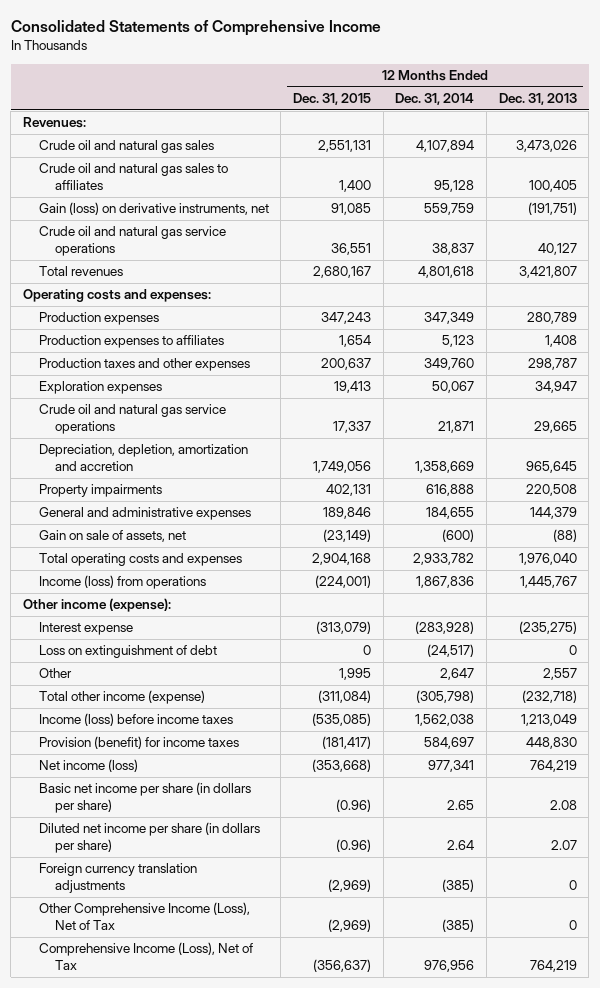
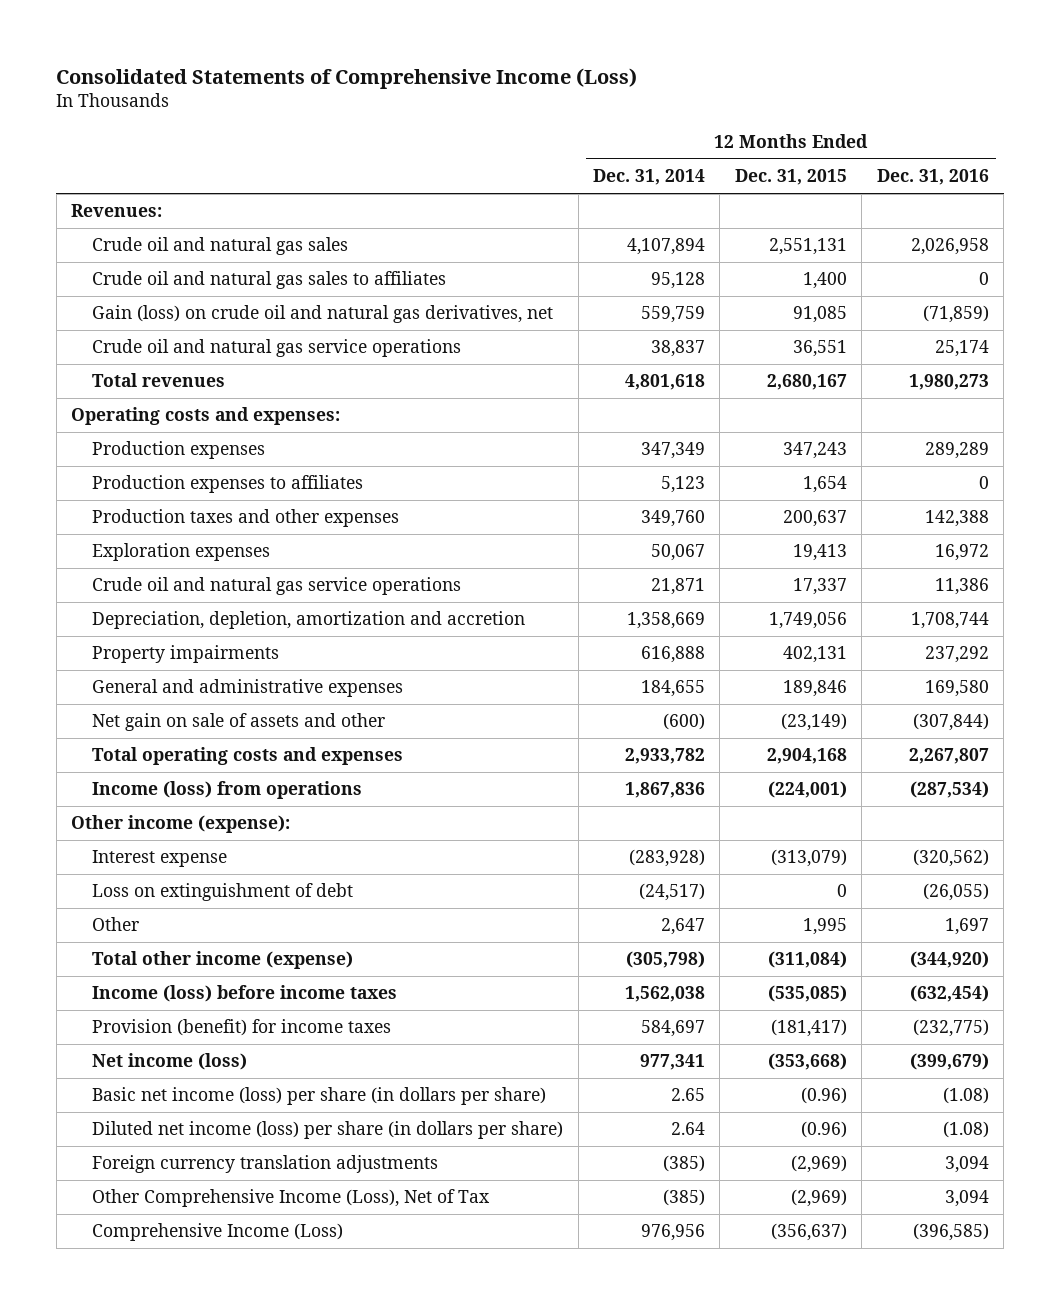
- Consolidated Statements of Comprehensive Income
+ Consolidated Statements of Comprehensive Income (Loss)
- | 12 Months Ended Dec. 31, 2015 | 12 Months Ended Dec. 31, 2014 | 12 Months Ended Dec. 31, 2013
+ | 12 Months Ended Dec. 31, 2014 | 12 Months Ended Dec. 31, 2015 | 12 Months Ended Dec. 31, 2016
- Gain (loss) on derivative instruments, net | 91,085 | 559,759 | (191,751)
+ Gain (loss) on crude oil and natural gas derivatives, net | 559,759 | 91,085 | (71,859)
- Gain on sale of assets, net | (23,149) | (600) | (88)
+ Net gain on sale of assets and other | (600) | (23,149) | (307,844)
- Basic net income per share (in dollars per share) | (0.96) | 2.65 | 2.08
- Diluted net income per share (in dollars per share) | (0.96) | 2.64 | 2.07
+ Basic net income (loss) per share (in dollars per share) | 2.65 | (0.96) | (1.08)
+ Diluted net income (loss) per share (in dollars per share) | 2.64 | (0.96) | (1.08)
- Comprehensive Income (Loss), Net of Tax | (356,637) | 976,956 | 764,219
+ Comprehensive Income (Loss) | 976,956 | (356,637) | (396,585)

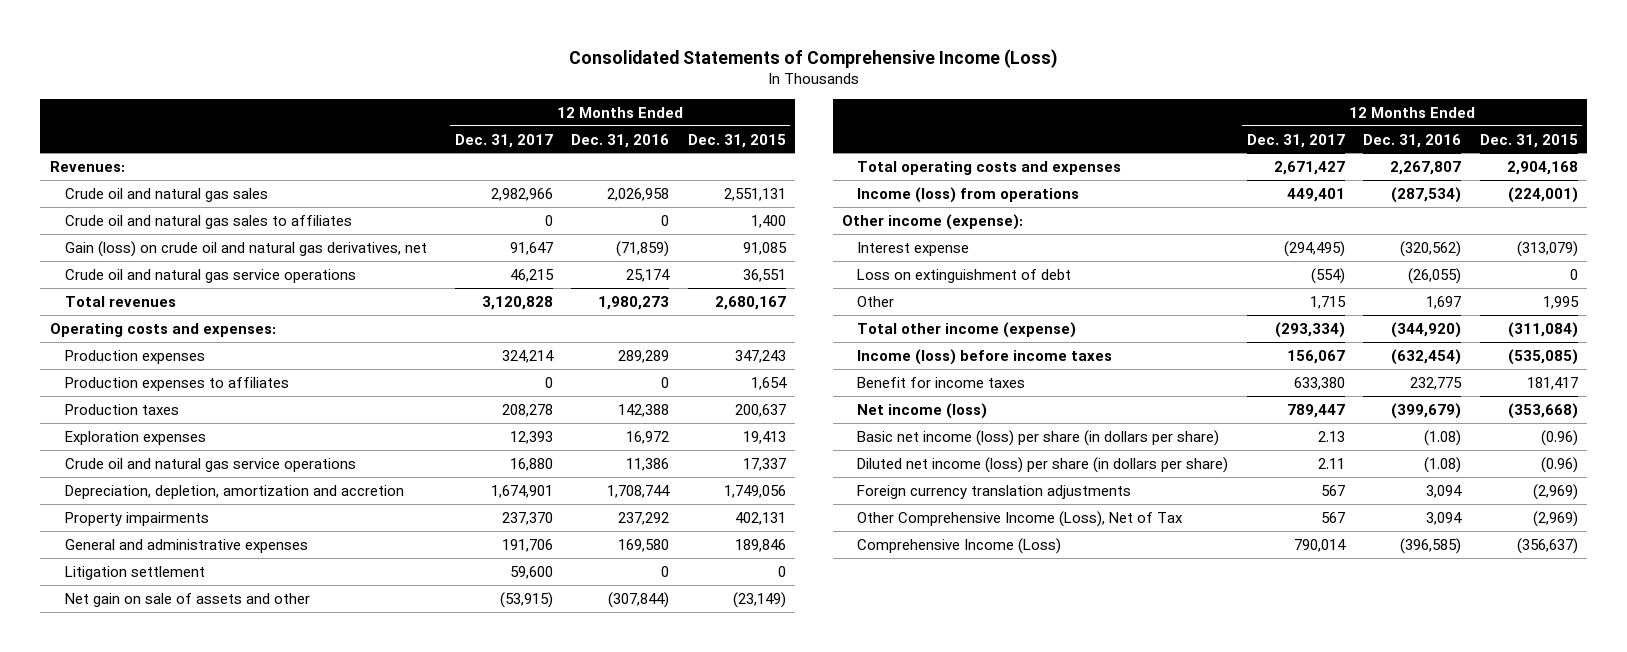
- | 12 Months Ended Dec. 31, 2014 | 12 Months Ended Dec. 31, 2015 | 12 Months Ended Dec. 31, 2016
+ | 12 Months Ended Dec. 31, 2017 | 12 Months Ended Dec. 31, 2016 | 12 Months Ended Dec. 31, 2015
- Production taxes and other expenses | 349,760 | 200,637 | 142,388
+ Production taxes | 208,278 | 142,388 | 200,637
+ Litigation settlement | 59,600 | 0 | 0
- Provision (benefit) for income taxes | 584,697 | (181,417) | (232,775)
+ Benefit for income taxes | 633,380 | 232,775 | 181,417

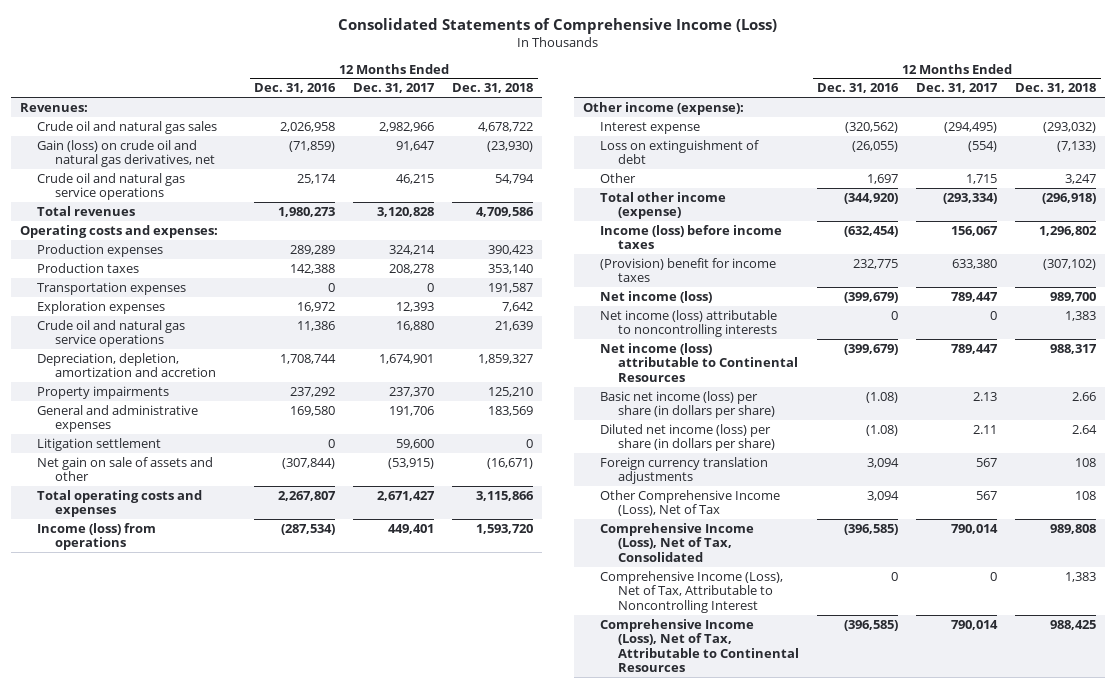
- | 12 Months Ended Dec. 31, 2017 | 12 Months Ended Dec. 31, 2016 | 12 Months Ended Dec. 31, 2015
+ | 12 Months Ended Dec. 31, 2016 | 12 Months Ended Dec. 31, 2017 | 12 Months Ended Dec. 31, 2018
- Crude oil and natural gas sales to affiliates | 0 | 0 | 1,400
- Production expenses to affiliates | 0 | 0 | 1,654
+ Transportation expenses | 0 | 0 | 191,587
- Benefit for income taxes | 633,380 | 232,775 | 181,417
+ (Provision) benefit for income taxes | 232,775 | 633,380 | (307,102)
+ Net income (loss) attributable to noncontrolling interests | 0 | 0 | 1,383
+ Net income (loss) attributable to Continental Resources | (399,679) | 789,447 | 988,317
- Comprehensive Income (Loss) | 790,014 | (396,585) | (356,637)
+ Comprehensive Income (Loss), Net of Tax, Consolidated | (396,585) | 790,014 | 989,808
+ Comprehensive Income (Loss), Net of Tax, Attributable to Noncontrolling Interest | 0 | 0 | 1,383
+ Comprehensive Income (Loss), Net of Tax, Attributable to Continental Resources | (396,585) | 790,014 | 988,425

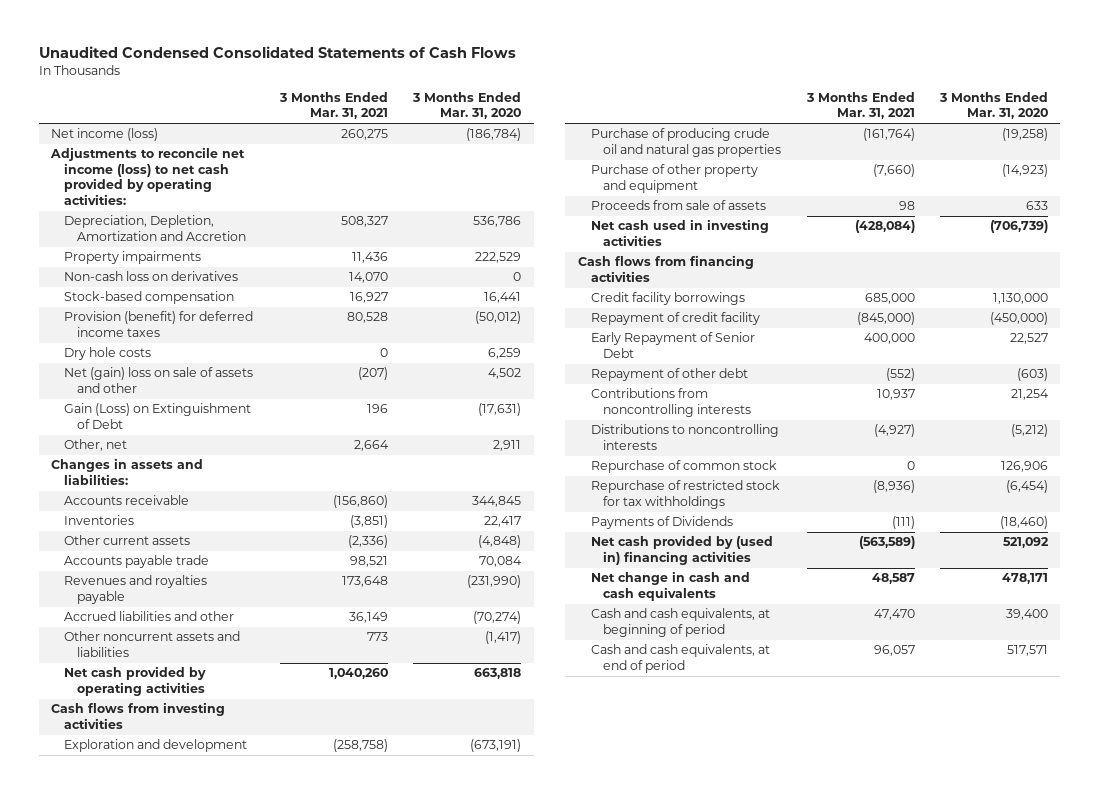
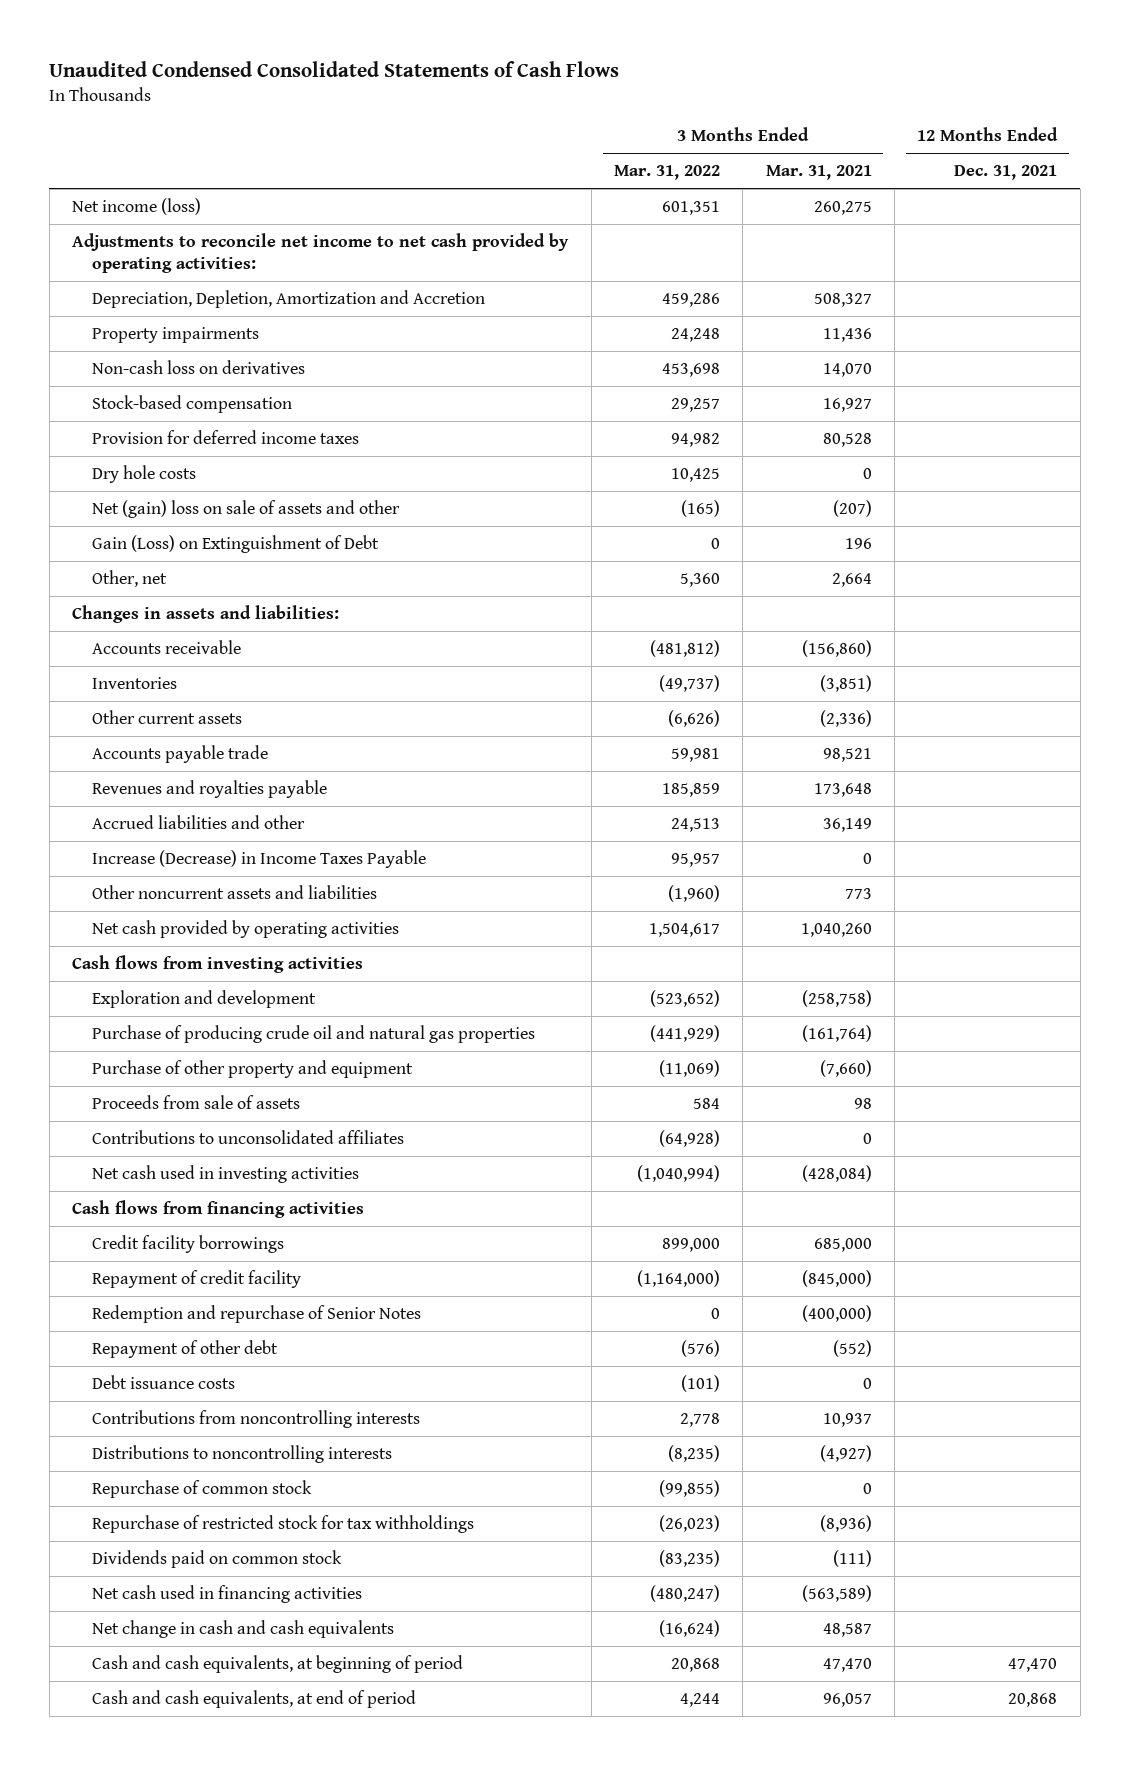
- | 3 Months Ended Mar. 31, 2021 | 3 Months Ended Mar. 31, 2020
+ | 3 Months Ended Mar. 31, 2022 | 3 Months Ended Mar. 31, 2021 | 12 Months Ended Dec. 31, 2021
- Adjustments to reconcile net income (loss) to net cash provided by operating activities:
+ Adjustments to reconcile net income to net cash provided by operating activities:
- Provision (benefit) for deferred income taxes | 80,528 | (50,012)
+ Provision for deferred income taxes | 94,982 | 80,528 |
+ Increase (Decrease) in Income Taxes Payable | 95,957 | 0 |
+ Contributions to unconsolidated affiliates | (64,928) | 0 |
- Early Repayment of Senior Debt | 400,000 | 22,527
+ Redemption and repurchase of Senior Notes | 0 | (400,000) |
+ Debt issuance costs | (101) | 0 |
- Payments of Dividends | (111) | (18,460)
- Net cash provided by (used in) financing activities | (563,589) | 521,092
+ Dividends paid on common stock | (83,235) | (111) |
+ Net cash used in financing activities | (480,247) | (563,589) |

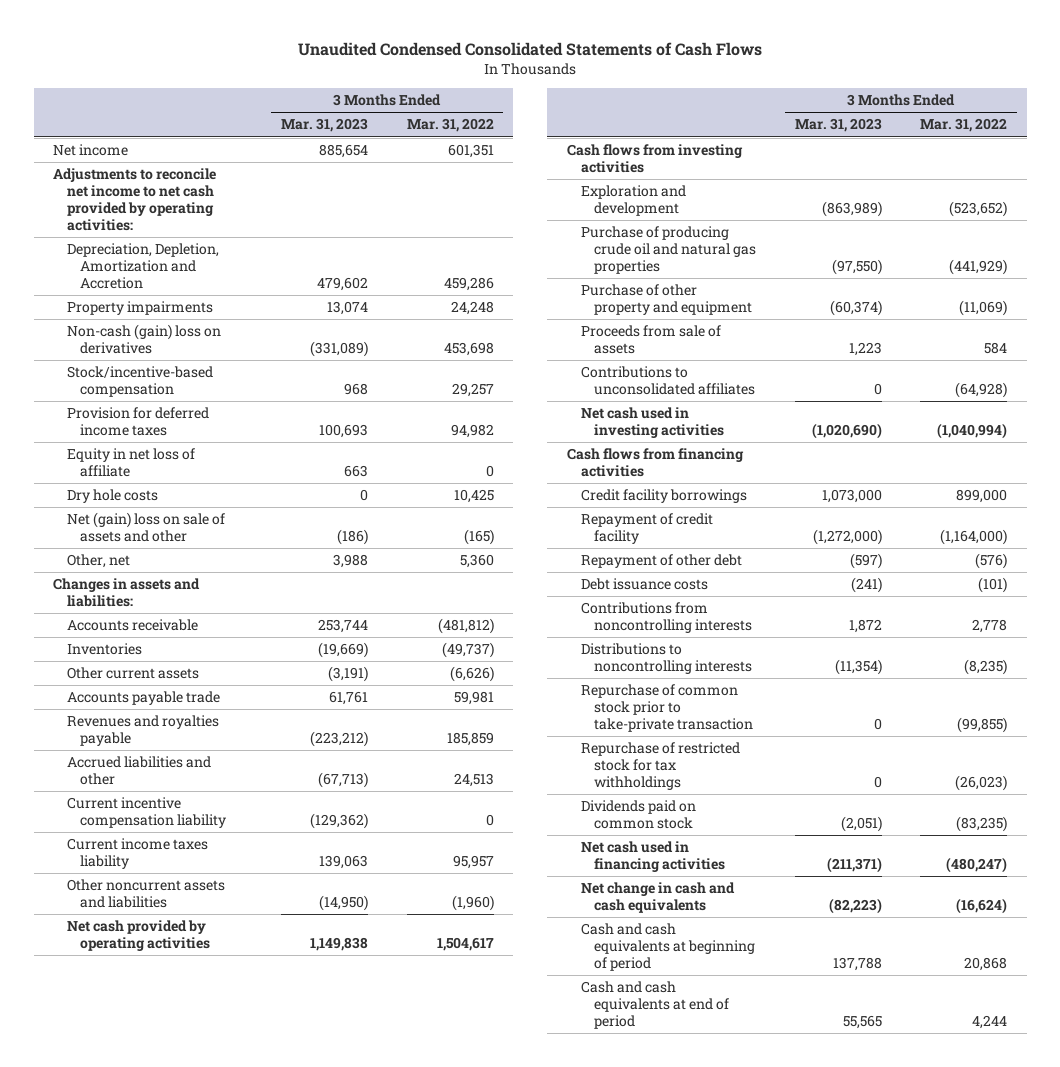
- | 3 Months Ended Mar. 31, 2022 | 3 Months Ended Mar. 31, 2021 | 12 Months Ended Dec. 31, 2021
+ | 3 Months Ended Mar. 31, 2023 | 3 Months Ended Mar. 31, 2022
- Net income (loss) | 601,351 | 260,275 |
+ Net income | 885,654 | 601,351
- Non-cash loss on derivatives | 453,698 | 14,070 |
- Stock-based compensation | 29,257 | 16,927 |
+ Non-cash (gain) loss on derivatives | (331,089) | 453,698
+ Stock/incentive-based compensation | 968 | 29,257
+ Equity in net loss of affiliate | 663 | 0
- Gain (Loss) on Extinguishment of Debt | 0 | 196 |
- Increase (Decrease) in Income Taxes Payable | 95,957 | 0 |
+ Current incentive compensation liability | (129,362) | 0
+ Current income taxes liability | 139,063 | 95,957
- Redemption and repurchase of Senior Notes | 0 | (400,000) |
- Repurchase of common stock | (99,855) | 0 |
+ Repurchase of common stock prior to take-private transaction | 0 | (99,855)
- Cash and cash equivalents, at beginning of period | 20,868 | 47,470 | 47,470
- Cash and cash equivalents, at end of period | 4,244 | 96,057 | 20,868
+ Cash and cash equivalents at beginning of period | 137,788 | 20,868
+ Cash and cash equivalents at end of period | 55,565 | 4,244

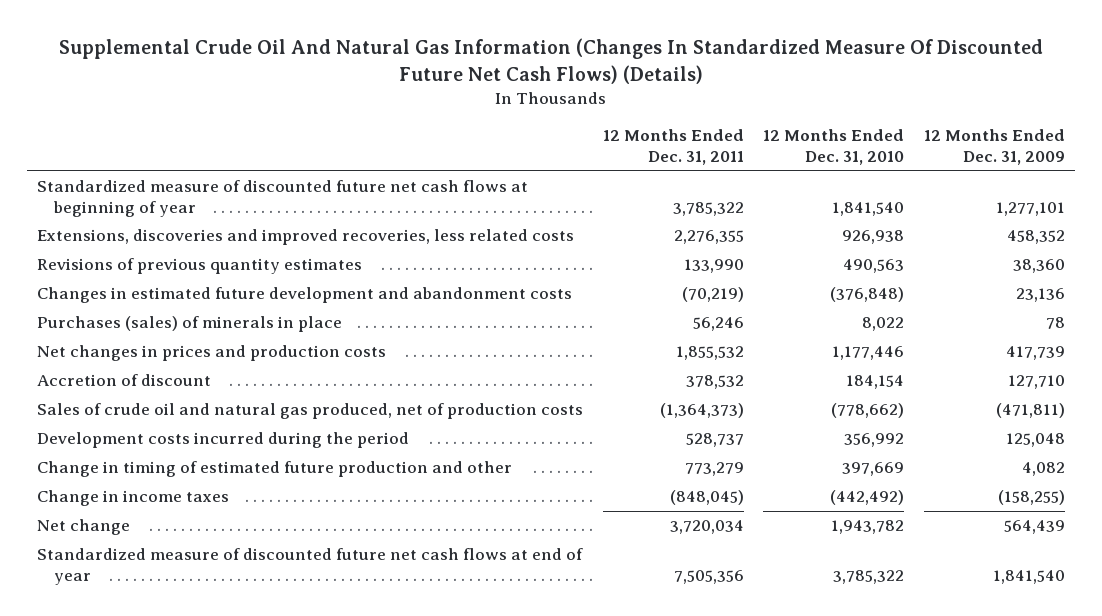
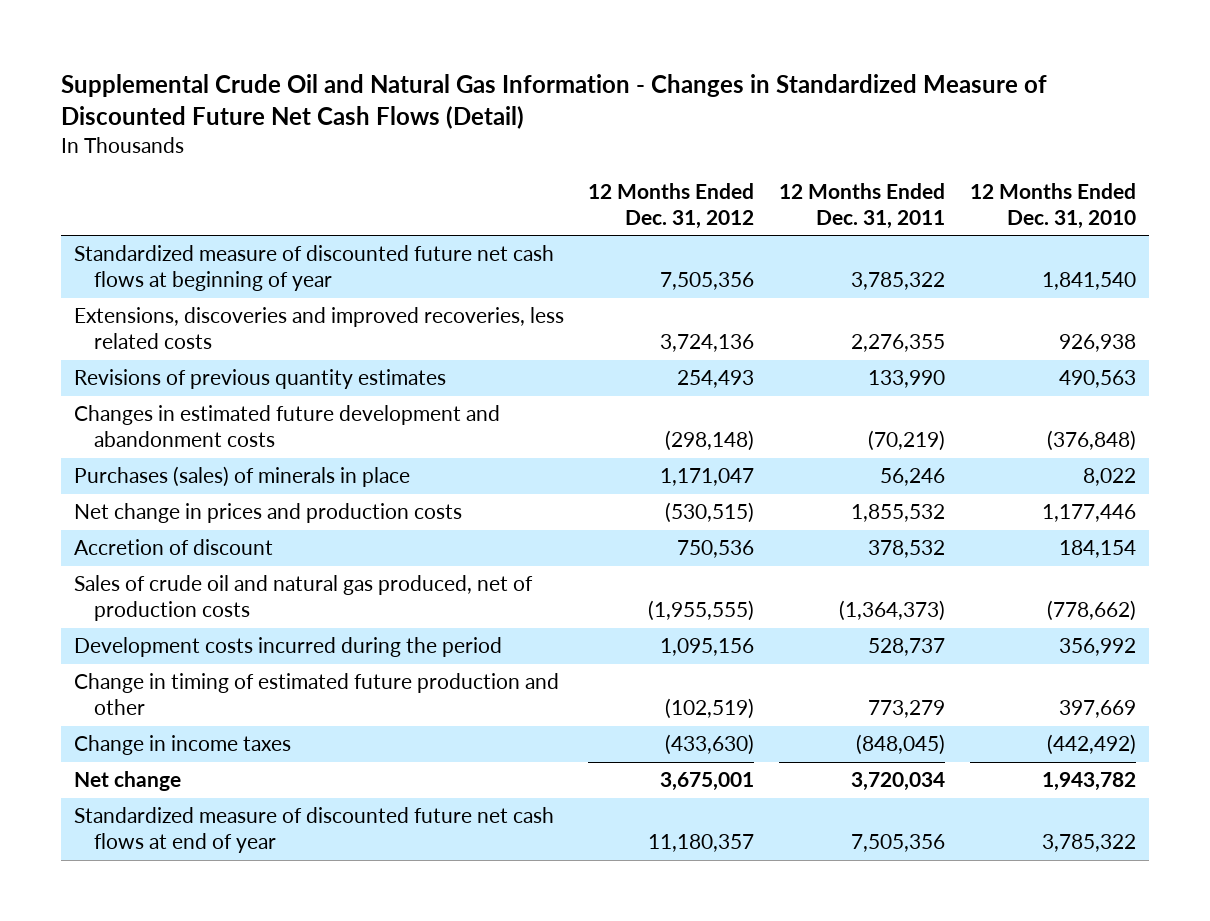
- Supplemental Crude Oil And Natural Gas Information (Changes In Standardized Measure Of Discounted Future Net Cash Flows) (Details)
+ Supplemental Crude Oil and Natural Gas Information - Changes in Standardized Measure of Discounted Future Net Cash Flows (Detail)
- | 12 Months Ended Dec. 31, 2011 | 12 Months Ended Dec. 31, 2010 | 12 Months Ended Dec. 31, 2009
+ | 12 Months Ended Dec. 31, 2012 | 12 Months Ended Dec. 31, 2011 | 12 Months Ended Dec. 31, 2010
- Net changes in prices and production costs | 1,855,532 | 1,177,446 | 417,739
+ Net change in prices and production costs | (530,515) | 1,855,532 | 1,177,446

